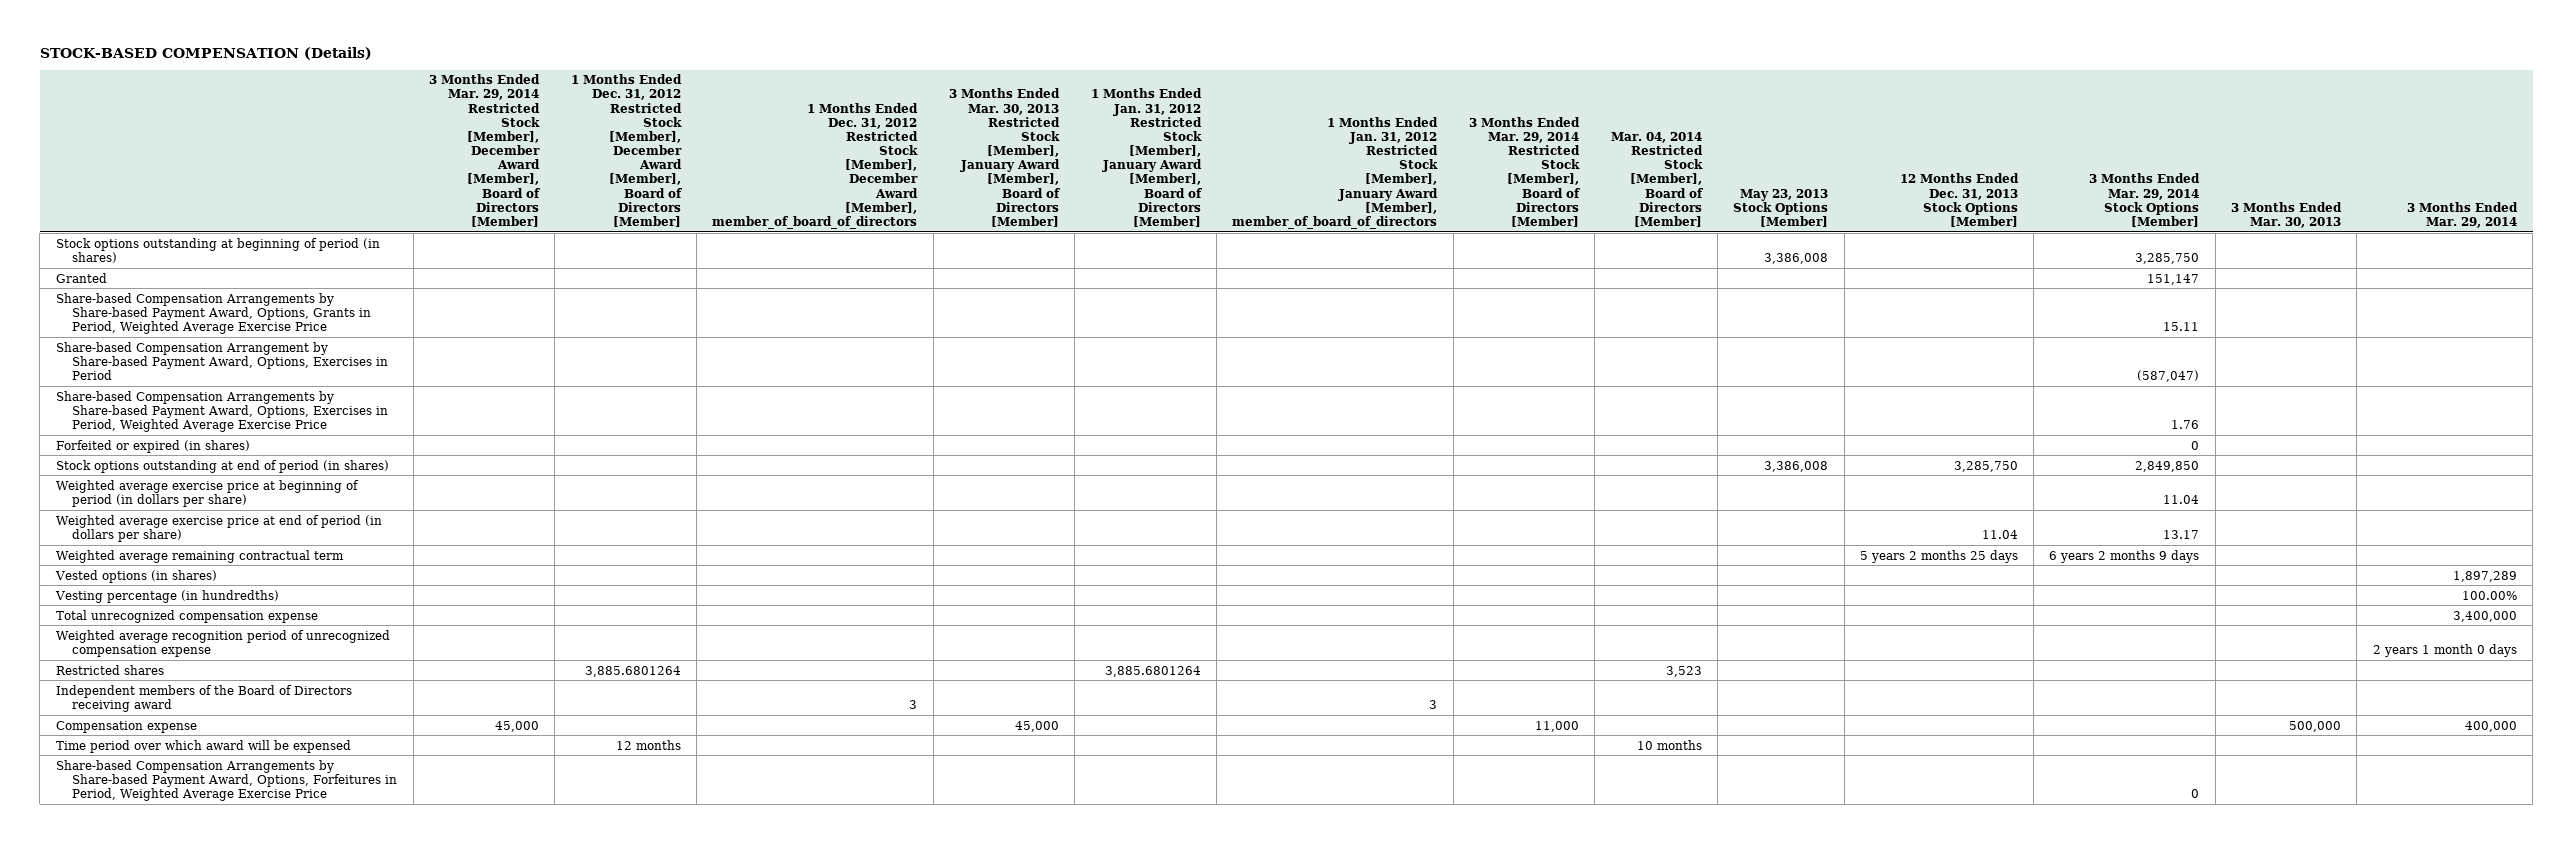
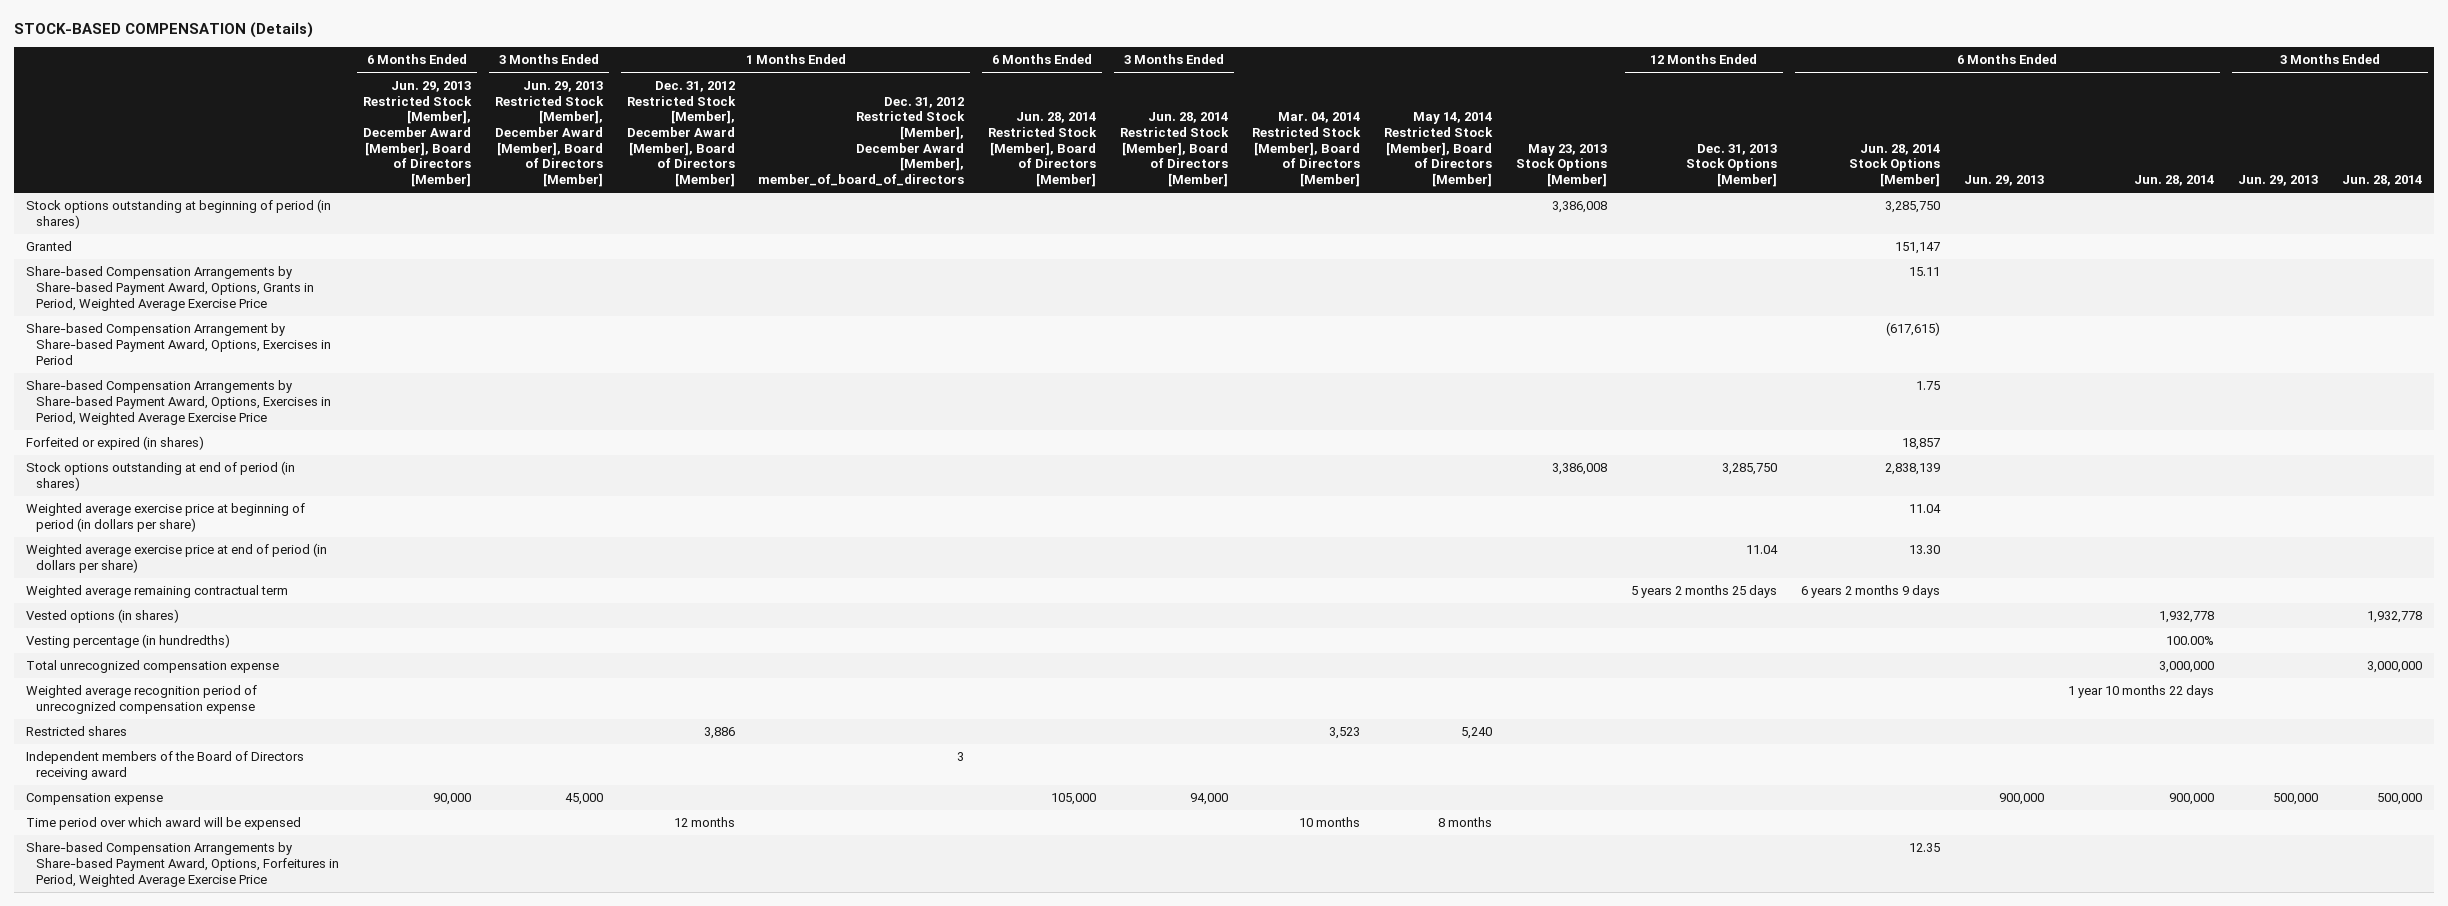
- | 3 Months Ended Mar. 29, 2014 Restricted Stock [Member], December Award [Member], Board of Directors [Member] | 1 Months Ended Dec. 31, 2012 Restricted Stock [Member], December Award [Member], Board of Directors [Member] | 1 Months Ended Dec. 31, 2012 Restricted Stock [Member], December Award [Member], member_of_board_of_directors | 3 Months Ended Mar. 30, 2013 Restricted Stock [Member], January Award [Member], Board of Directors [Member] | 1 Months Ended Jan. 31, 2012 Restricted Stock [Member], January Award [Member], Board of Directors [Member] | 1 Months Ended Jan. 31, 2012 Restricted Stock [Member], January Award [Member], member_of_board_of_directors | 3 Months Ended Mar. 29, 2014 Restricted Stock [Member], Board of Directors [Member] | Mar. 04, 2014 Restricted Stock [Member], Board of Directors [Member] | May 23, 2013 Stock Options [Member] | 12 Months Ended Dec. 31, 2013 Stock Options [Member] | 3 Months Ended Mar. 29, 2014 Stock Options [Member] | 3 Months Ended Mar. 30, 2013 | 3 Months Ended Mar. 29, 2014
+ | 6 Months Ended Jun. 29, 2013 Restricted Stock [Member], December Award [Member], Board of Directors [Member] | 3 Months Ended Jun. 29, 2013 Restricted Stock [Member], December Award [Member], Board of Directors [Member] | 1 Months Ended Dec. 31, 2012 Restricted Stock [Member], December Award [Member], Board of Directors [Member] | 1 Months Ended Dec. 31, 2012 Restricted Stock [Member], December Award [Member], member_of_board_of_directors | 6 Months Ended Jun. 28, 2014 Restricted Stock [Member], Board of Directors [Member] | 3 Months Ended Jun. 28, 2014 Restricted Stock [Member], Board of Directors [Member] | Mar. 04, 2014 Restricted Stock [Member], Board of Directors [Member] | May 14, 2014 Restricted Stock [Member], Board of Directors [Member] | May 23, 2013 Stock Options [Member] | 12 Months Ended Dec. 31, 2013 Stock Options [Member] | 6 Months Ended Jun. 28, 2014 Stock Options [Member] | 6 Months Ended Jun. 29, 2013 | 6 Months Ended Jun. 28, 2014 | 3 Months Ended Jun. 29, 2013 | 3 Months Ended Jun. 28, 2014
- Restricted shares | | 3,885.6801264 | | | 3,885.6801264 | | | 3,523 | | | | |
+ Restricted shares | | | 3,886 | | | | 3,523 | 5,240 | | | | | | |

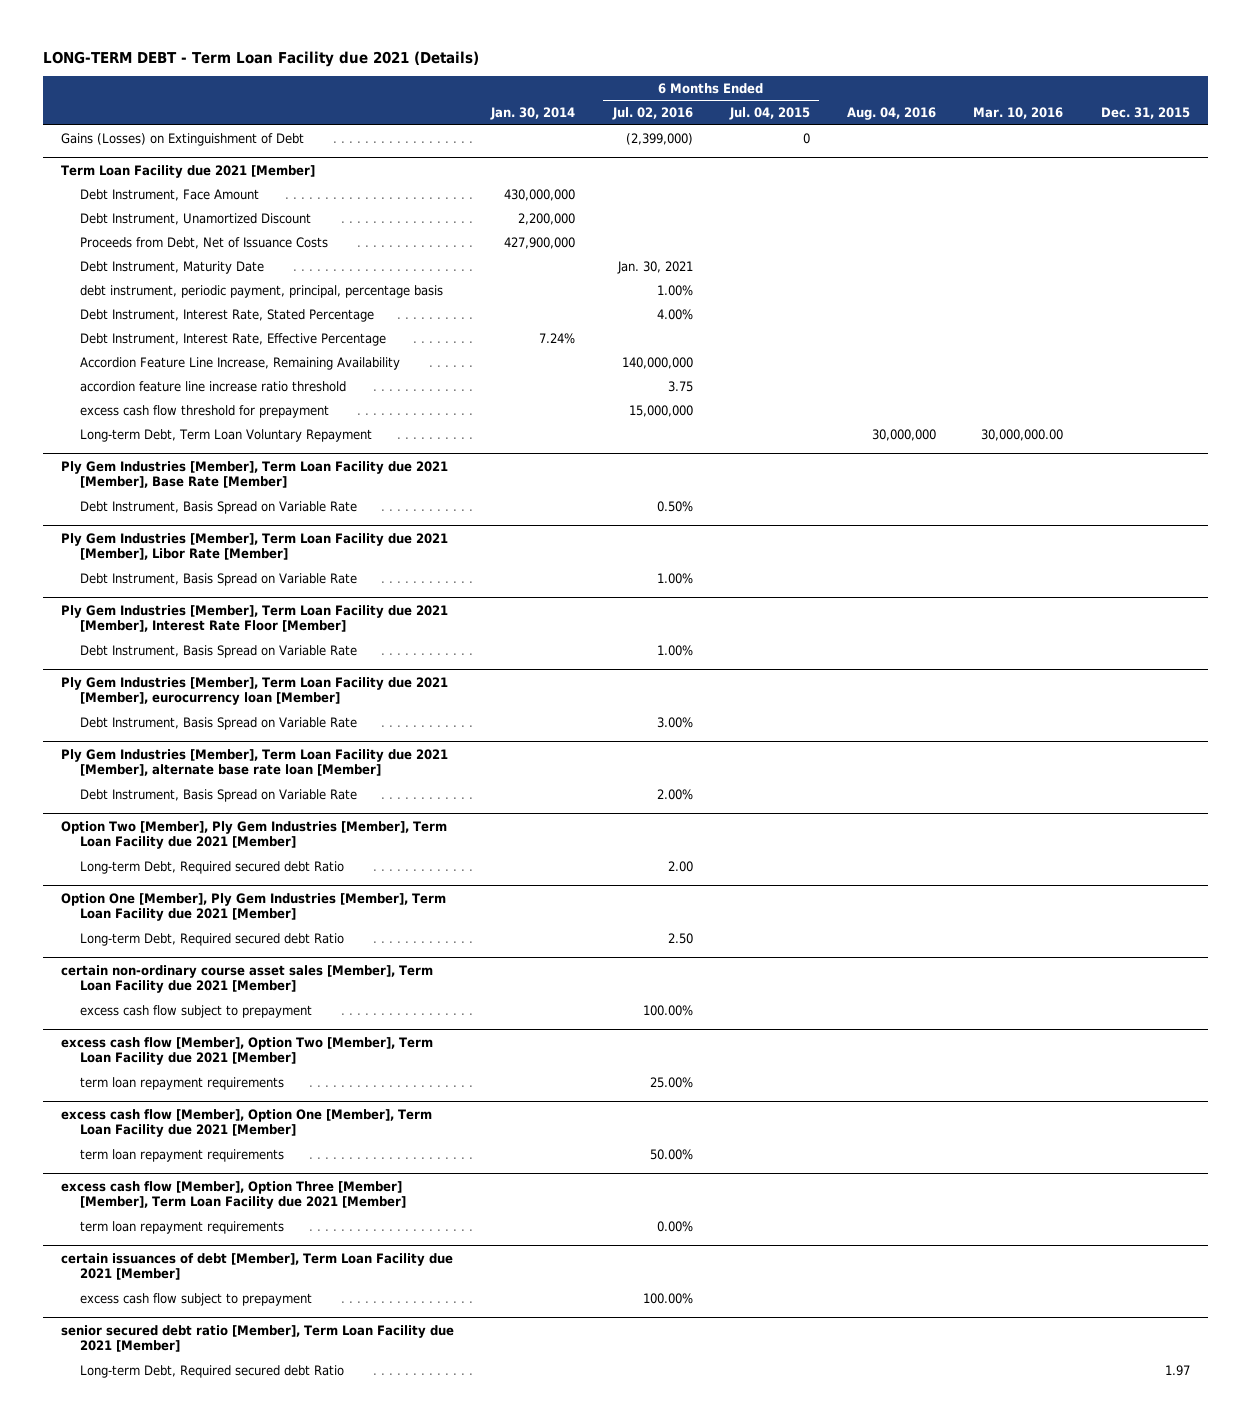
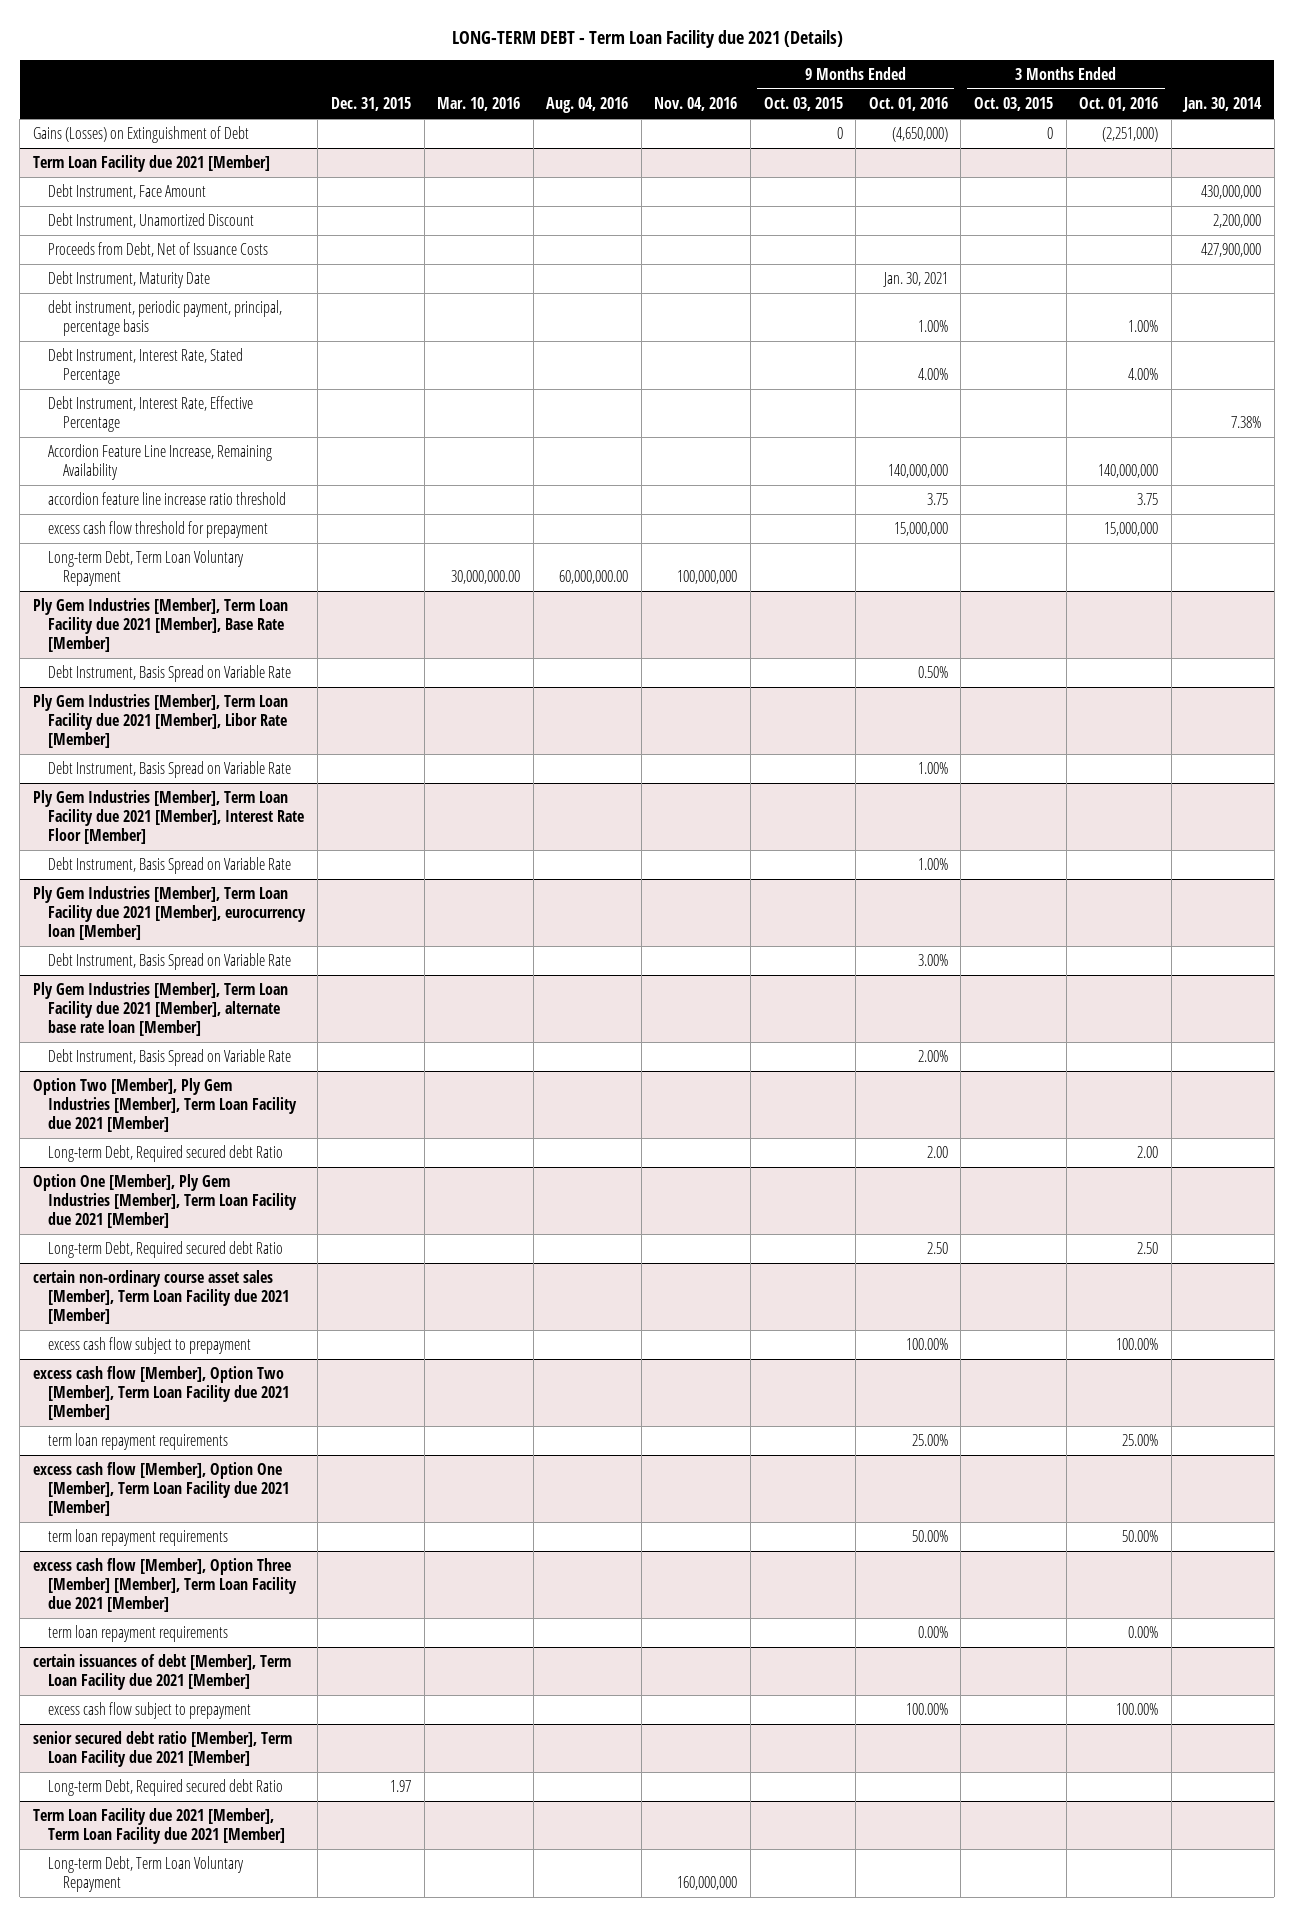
- | Jan. 30, 2014 | 6 Months Ended Jul. 02, 2016 | 6 Months Ended Jul. 04, 2015 | Aug. 04, 2016 | Mar. 10, 2016 | Dec. 31, 2015
+ | Dec. 31, 2015 | Mar. 10, 2016 | Aug. 04, 2016 | Nov. 04, 2016 | 9 Months Ended Oct. 03, 2015 | 9 Months Ended Oct. 01, 2016 | 3 Months Ended Oct. 03, 2015 | 3 Months Ended Oct. 01, 2016 | Jan. 30, 2014
@ Term Loan Facility due 2021 [Member]
- Debt Instrument, Interest Rate, Effective Percentage | 7.24% | | | | |
+ Debt Instrument, Interest Rate, Effective Percentage | | | | | | | | | 7.38%
- Long-term Debt, Term Loan Voluntary Repayment | | | | 30,000,000 | 30,000,000.00 |
+ Long-term Debt, Term Loan Voluntary Repayment | | 30,000,000.00 | 60,000,000.00 | 100,000,000 | | | | |
+ Term Loan Facility due 2021 [Member], Term Loan Facility due 2021 [Member]
+ Long-term Debt, Term Loan Voluntary Repayment | | | | 160,000,000 | | | | |

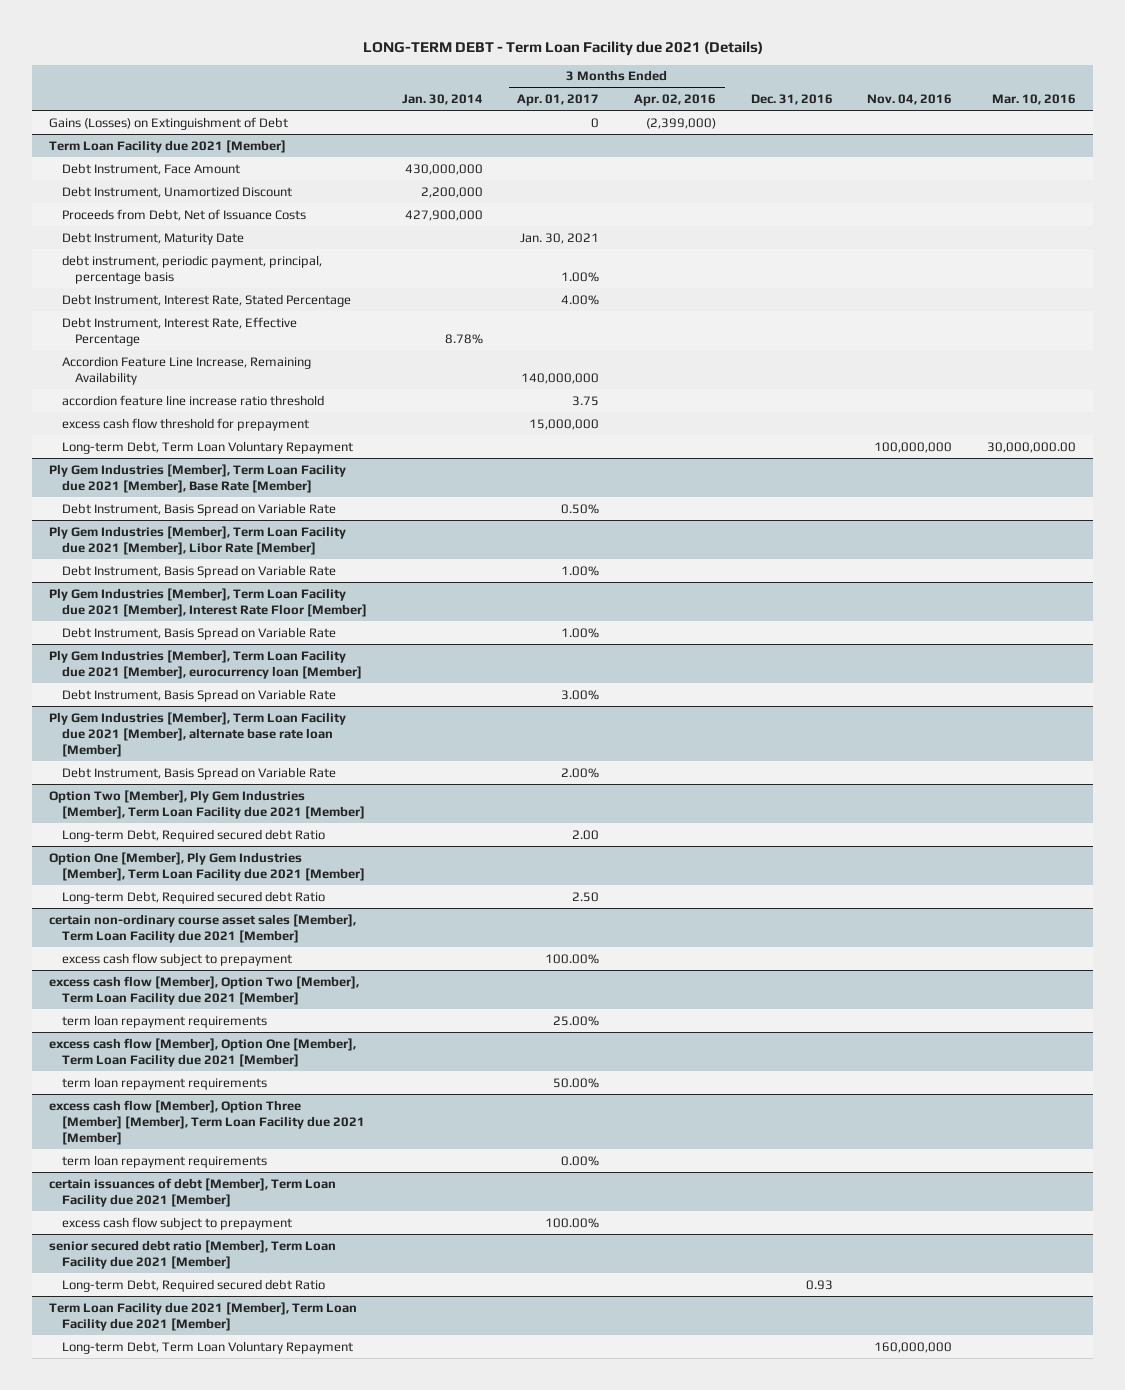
- | Dec. 31, 2015 | Mar. 10, 2016 | Aug. 04, 2016 | Nov. 04, 2016 | 9 Months Ended Oct. 03, 2015 | 9 Months Ended Oct. 01, 2016 | 3 Months Ended Oct. 03, 2015 | 3 Months Ended Oct. 01, 2016 | Jan. 30, 2014
+ | Jan. 30, 2014 | 3 Months Ended Apr. 01, 2017 | 3 Months Ended Apr. 02, 2016 | Dec. 31, 2016 | Nov. 04, 2016 | Mar. 10, 2016
@ Term Loan Facility due 2021 [Member]
- Debt Instrument, Interest Rate, Effective Percentage | | | | | | | | | 7.38%
+ Debt Instrument, Interest Rate, Effective Percentage | 8.78% | | | | |

